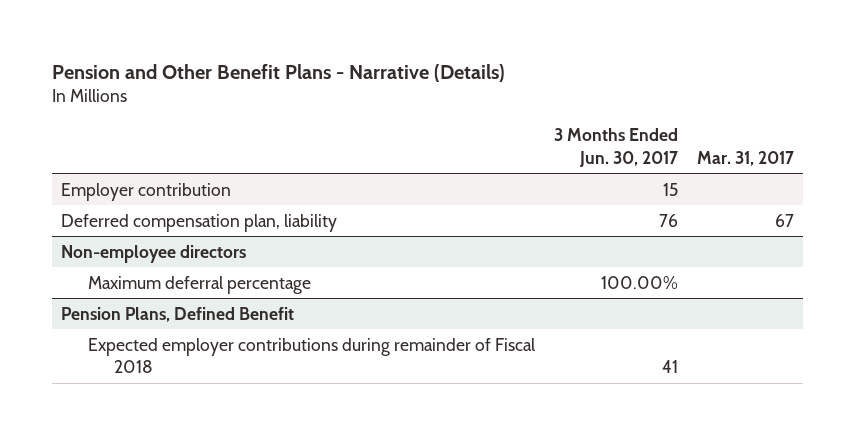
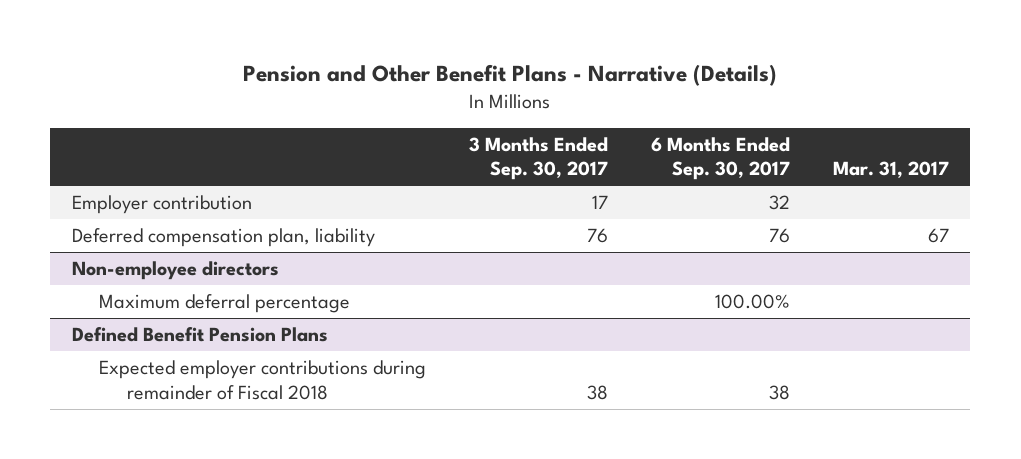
- | 3 Months Ended Jun. 30, 2017 | Mar. 31, 2017
+ | 3 Months Ended Sep. 30, 2017 | 6 Months Ended Sep. 30, 2017 | Mar. 31, 2017
- Pension Plans, Defined Benefit
+ Defined Benefit Pension Plans

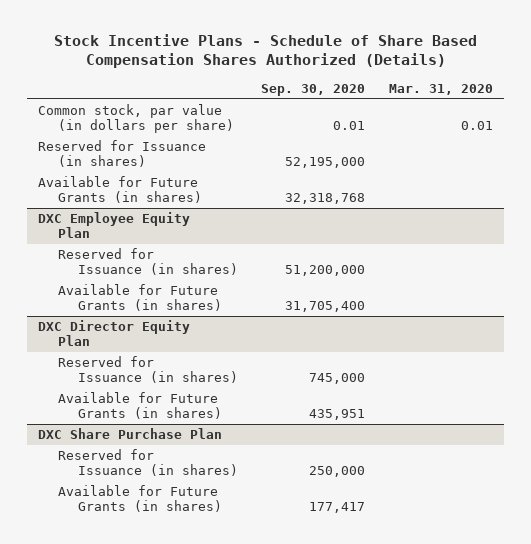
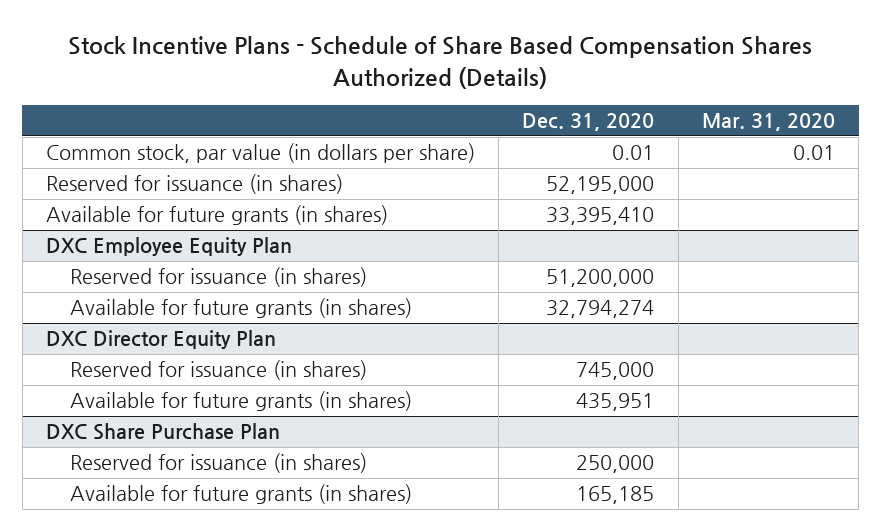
- | Sep. 30, 2020 | Mar. 31, 2020
+ | Dec. 31, 2020 | Mar. 31, 2020
- Reserved for Issuance (in shares) | 52,195,000 |
- Available for Future Grants (in shares) | 32,318,768 |
+ Reserved for issuance (in shares) | 52,195,000 |
+ Available for future grants (in shares) | 33,395,410 |
@ DXC Employee Equity Plan
- Reserved for Issuance (in shares) | 51,200,000 |
- Available for Future Grants (in shares) | 31,705,400 |
+ Reserved for issuance (in shares) | 51,200,000 |
+ Available for future grants (in shares) | 32,794,274 |
@ DXC Director Equity Plan
- Reserved for Issuance (in shares) | 745,000 |
- Available for Future Grants (in shares) | 435,951 |
+ Reserved for issuance (in shares) | 745,000 |
+ Available for future grants (in shares) | 435,951 |
@ DXC Share Purchase Plan
- Reserved for Issuance (in shares) | 250,000 |
- Available for Future Grants (in shares) | 177,417 |
+ Reserved for issuance (in shares) | 250,000 |
+ Available for future grants (in shares) | 165,185 |

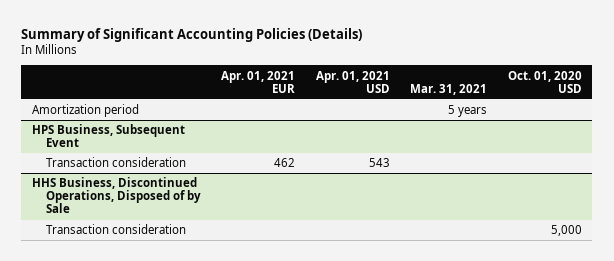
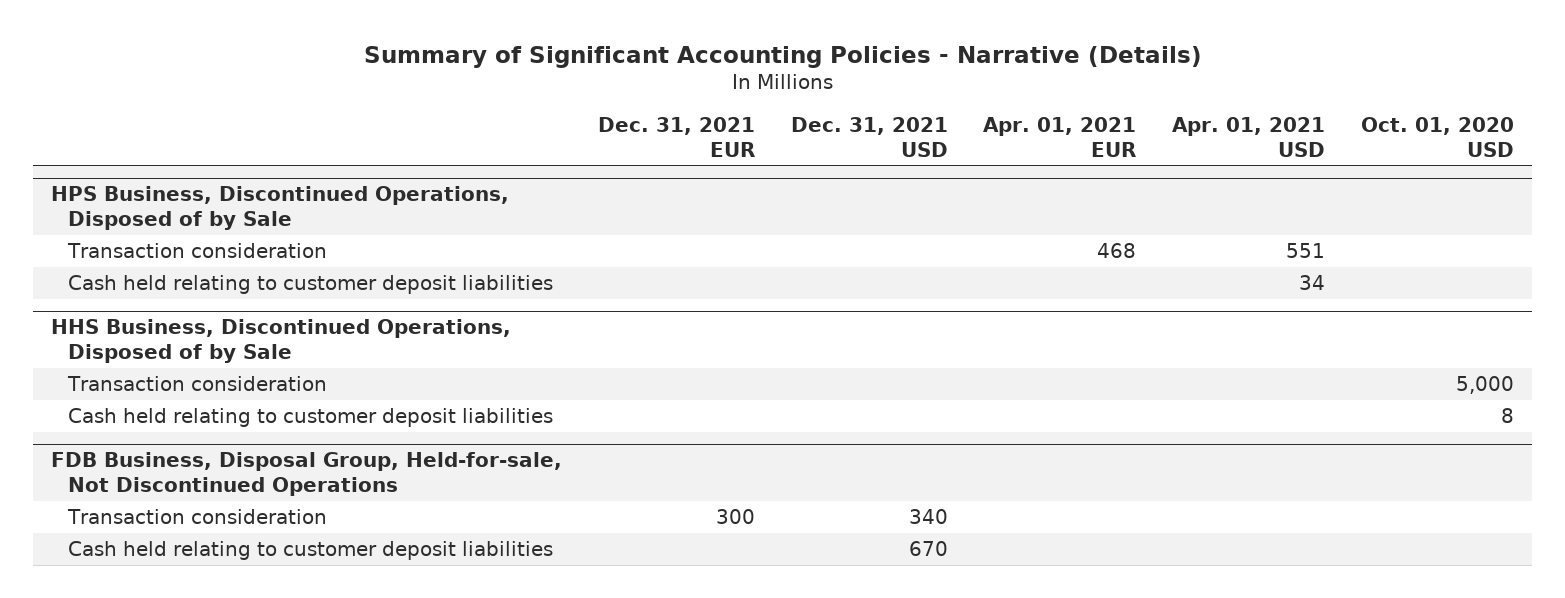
- Summary of Significant Accounting Policies (Details)
+ Summary of Significant Accounting Policies - Narrative (Details)
- | Apr. 01, 2021 EUR | Apr. 01, 2021 USD | Mar. 31, 2021 | Oct. 01, 2020 USD
+ | Dec. 31, 2021 EUR | Dec. 31, 2021 USD | Apr. 01, 2021 EUR | Apr. 01, 2021 USD | Oct. 01, 2020 USD
- Amortization period | | | 5 years |
- HPS Business, Subsequent Event
- Transaction consideration | 462 | 543 | |
+ HPS Business, Discontinued Operations, Disposed of by Sale
+ Transaction consideration | | | 468 | 551 |
+ Cash held relating to customer deposit liabilities | | | | 34 |
@ HHS Business, Discontinued Operations, Disposed of by Sale
+ Cash held relating to customer deposit liabilities | | | | | 8
+ FDB Business, Disposal Group, Held-for-sale, Not Discontinued Operations
+ Transaction consideration | 300 | 340 | | |
+ Cash held relating to customer deposit liabilities | | 670 | | |

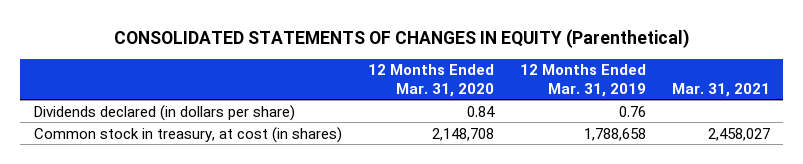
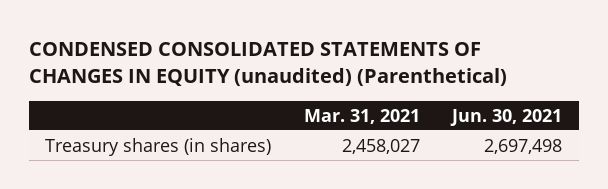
- CONSOLIDATED STATEMENTS OF CHANGES IN EQUITY (Parenthetical)
+ CONDENSED CONSOLIDATED STATEMENTS OF CHANGES IN EQUITY (unaudited) (Parenthetical)
- | 12 Months Ended Mar. 31, 2020 | 12 Months Ended Mar. 31, 2019 | Mar. 31, 2021
+ | Mar. 31, 2021 | Jun. 30, 2021
- Dividends declared (in dollars per share) | 0.84 | 0.76 |
- Common stock in treasury, at cost (in shares) | 2,148,708 | 1,788,658 | 2,458,027
+ Treasury shares (in shares) | 2,458,027 | 2,697,498

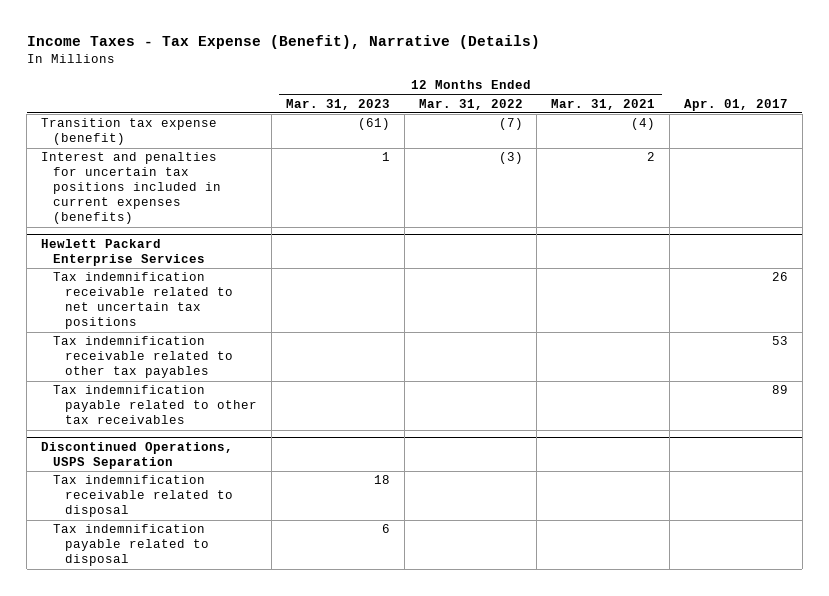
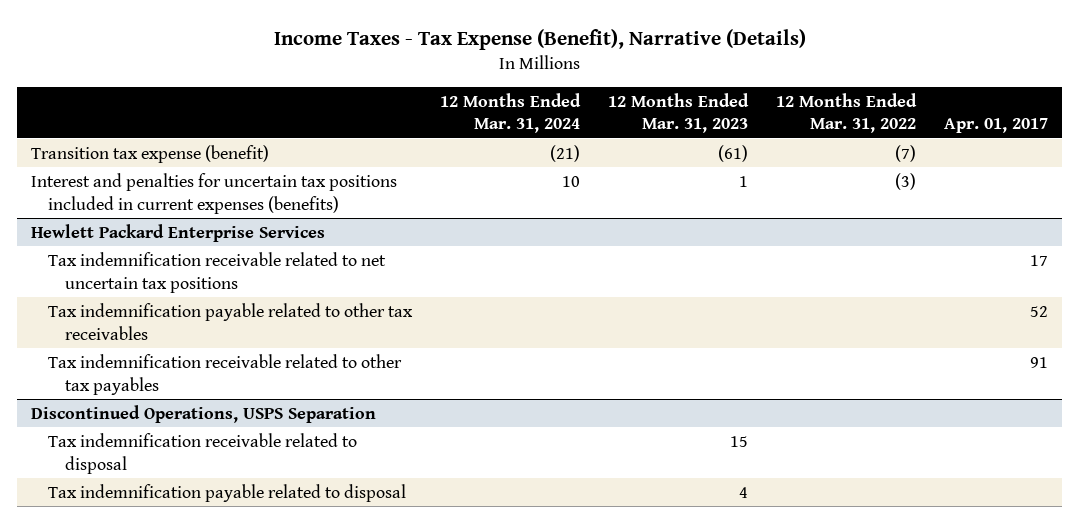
- | 12 Months Ended Mar. 31, 2023 | 12 Months Ended Mar. 31, 2022 | 12 Months Ended Mar. 31, 2021 | Apr. 01, 2017
+ | 12 Months Ended Mar. 31, 2024 | 12 Months Ended Mar. 31, 2023 | 12 Months Ended Mar. 31, 2022 | Apr. 01, 2017
@ Hewlett Packard Enterprise Services
- Tax indemnification receivable related to net uncertain tax positions | | | | 26
- Tax indemnification receivable related to other tax payables | | | | 53
- Tax indemnification payable related to other tax receivables | | | | 89
+ Tax indemnification receivable related to net uncertain tax positions | | | | 17
+ Tax indemnification payable related to other tax receivables | | | | 52
+ Tax indemnification receivable related to other tax payables | | | | 91
@ Discontinued Operations, USPS Separation
- Tax indemnification receivable related to disposal | 18 | | |
- Tax indemnification payable related to disposal | 6 | | |
+ Tax indemnification receivable related to disposal | | 15 | |
+ Tax indemnification payable related to disposal | | 4 | |

